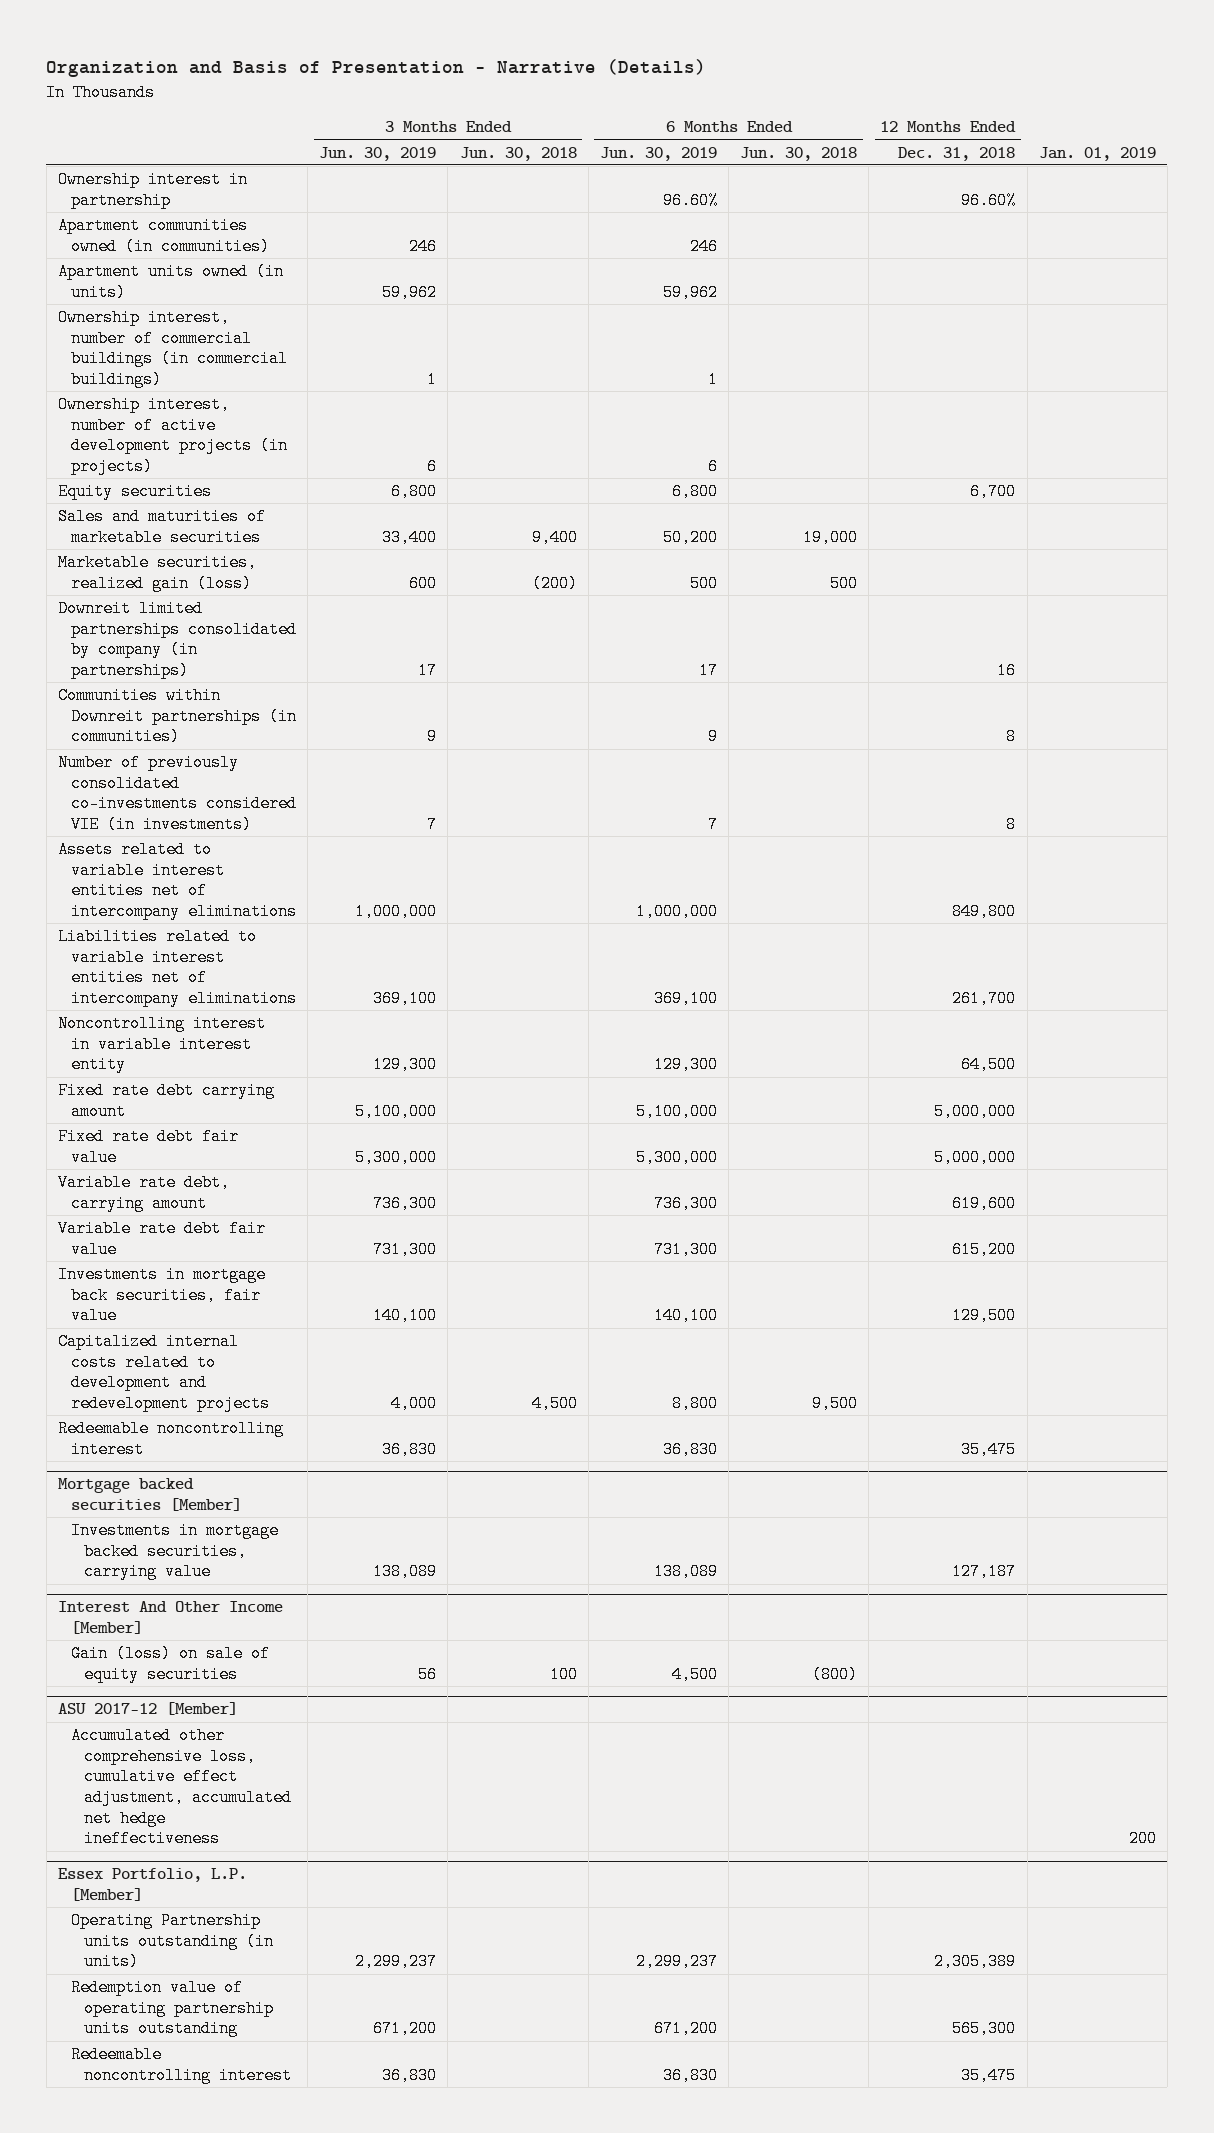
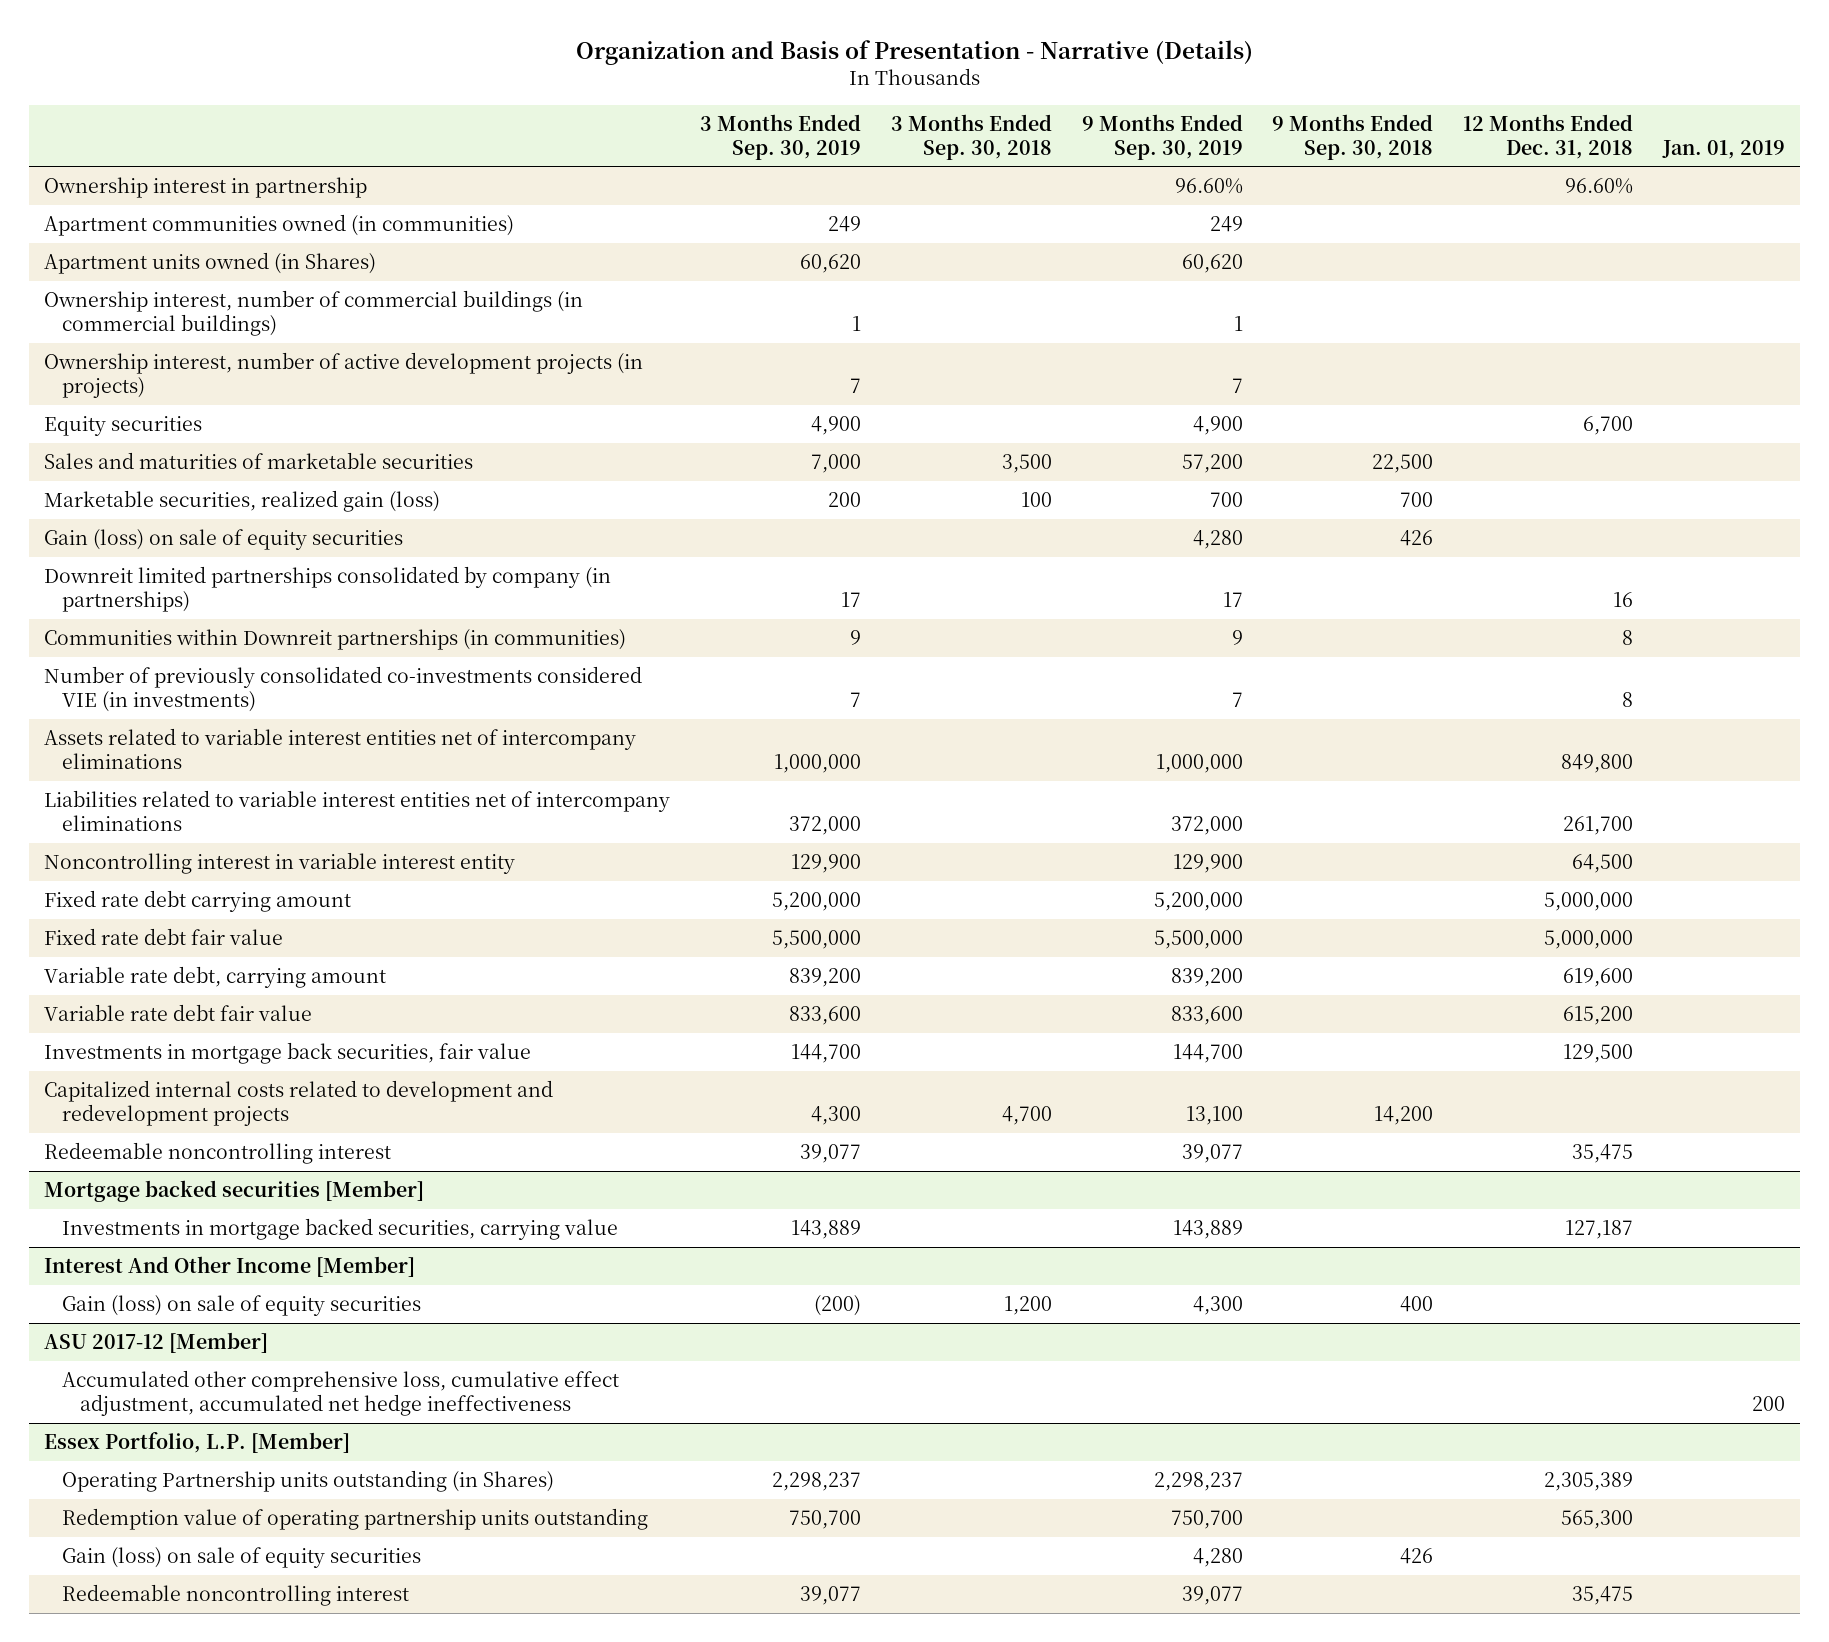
- | 3 Months Ended Jun. 30, 2019 | 3 Months Ended Jun. 30, 2018 | 6 Months Ended Jun. 30, 2019 | 6 Months Ended Jun. 30, 2018 | 12 Months Ended Dec. 31, 2018 | Jan. 01, 2019
+ | 3 Months Ended Sep. 30, 2019 | 3 Months Ended Sep. 30, 2018 | 9 Months Ended Sep. 30, 2019 | 9 Months Ended Sep. 30, 2018 | 12 Months Ended Dec. 31, 2018 | Jan. 01, 2019
- Apartment units owned (in units) | 59,962 | | 59,962 | | |
+ Apartment units owned (in Shares) | 60,620 | | 60,620 | | |
+ Gain (loss) on sale of equity securities | | | 4,280 | 426 | |
@ Essex Portfolio, L.P. [Member]
- Operating Partnership units outstanding (in units) | 2,299,237 | | 2,299,237 | | 2,305,389 |
+ Operating Partnership units outstanding (in Shares) | 2,298,237 | | 2,298,237 | | 2,305,389 |
+ Gain (loss) on sale of equity securities | | | 4,280 | 426 | |

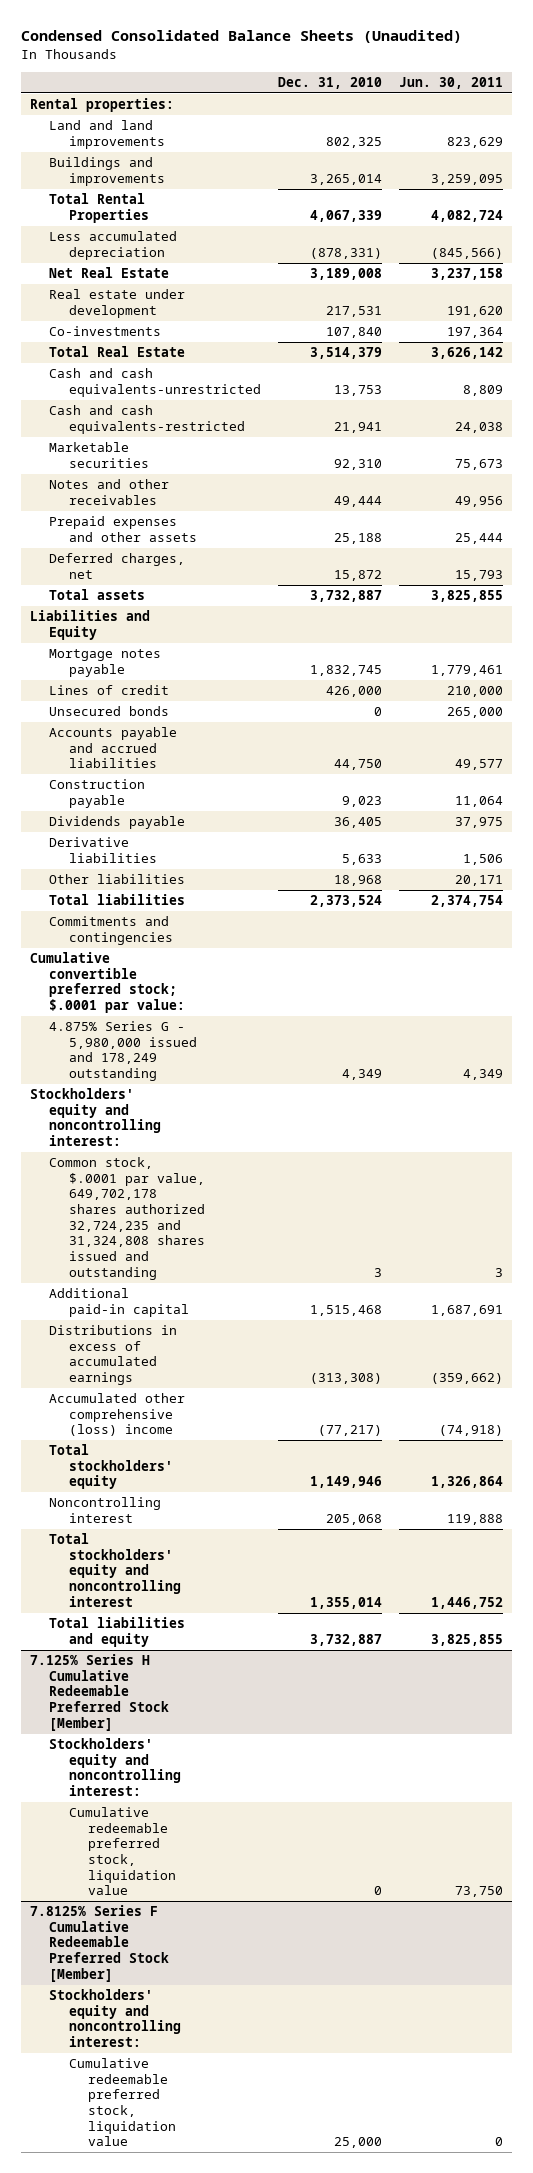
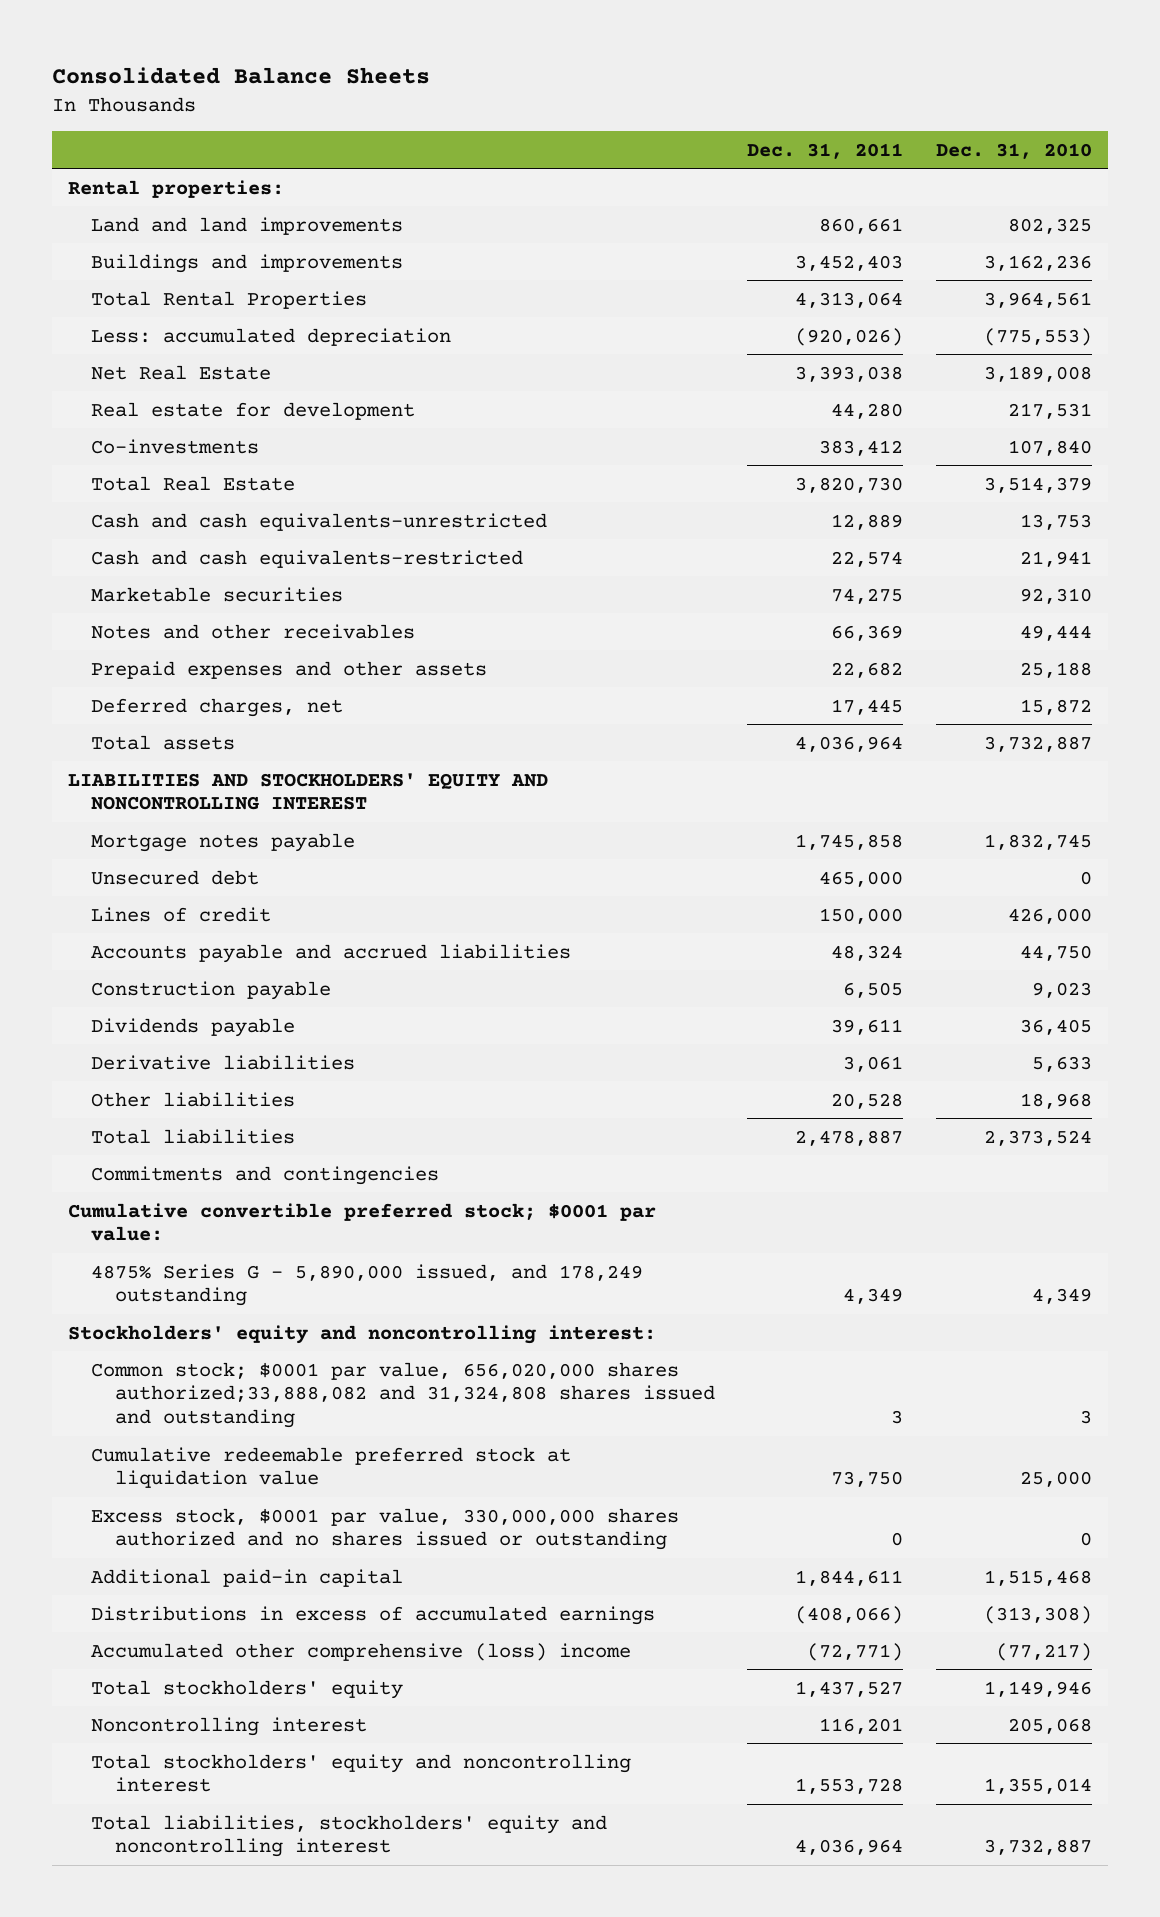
- Condensed Consolidated Balance Sheets (Unaudited)
+ Consolidated Balance Sheets
- | Dec. 31, 2010 | Jun. 30, 2011
+ | Dec. 31, 2011 | Dec. 31, 2010
- Buildings and improvements | 3,265,014 | 3,259,095
- Total Rental Properties | 4,067,339 | 4,082,724
- Less accumulated depreciation | (878,331) | (845,566)
+ Buildings and improvements | 3,452,403 | 3,162,236
+ Total Rental Properties | 4,313,064 | 3,964,561
+ Less: accumulated depreciation | (920,026) | (775,553)
- Real estate under development | 217,531 | 191,620
+ Real estate for development | 44,280 | 217,531
- Liabilities and Equity
+ LIABILITIES AND STOCKHOLDERS' EQUITY AND NONCONTROLLING INTEREST
+ Unsecured debt | 465,000 | 0
- Unsecured bonds | 0 | 265,000
- Cumulative convertible preferred stock; $.0001 par value:
- 4.875% Series G - 5,980,000 issued and 178,249 outstanding | 4,349 | 4,349
+ Cumulative convertible preferred stock; $0001 par value:
+ 4875% Series G - 5,890,000 issued, and 178,249 outstanding | 4,349 | 4,349
- Common stock, $.0001 par value, 649,702,178 shares authorized 32,724,235 and 31,324,808 shares issued and outstanding | 3 | 3
+ Common stock; $0001 par value, 656,020,000 shares authorized;33,888,082 and 31,324,808 shares issued and outstanding | 3 | 3
+ Cumulative redeemable preferred stock at liquidation value | 73,750 | 25,000
+ Excess stock, $0001 par value, 330,000,000 shares authorized and no shares issued or outstanding | 0 | 0
- Total liabilities and equity | 3,732,887 | 3,825,855
- 7.125% Series H Cumulative Redeemable Preferred Stock [Member]
- Stockholders' equity and noncontrolling interest:
- Cumulative redeemable preferred stock, liquidation value | 0 | 73,750
- 7.8125% Series F Cumulative Redeemable Preferred Stock [Member]
- Stockholders' equity and noncontrolling interest:
- Cumulative redeemable preferred stock, liquidation value | 25,000 | 0
+ Total liabilities, stockholders' equity and noncontrolling interest | 4,036,964 | 3,732,887

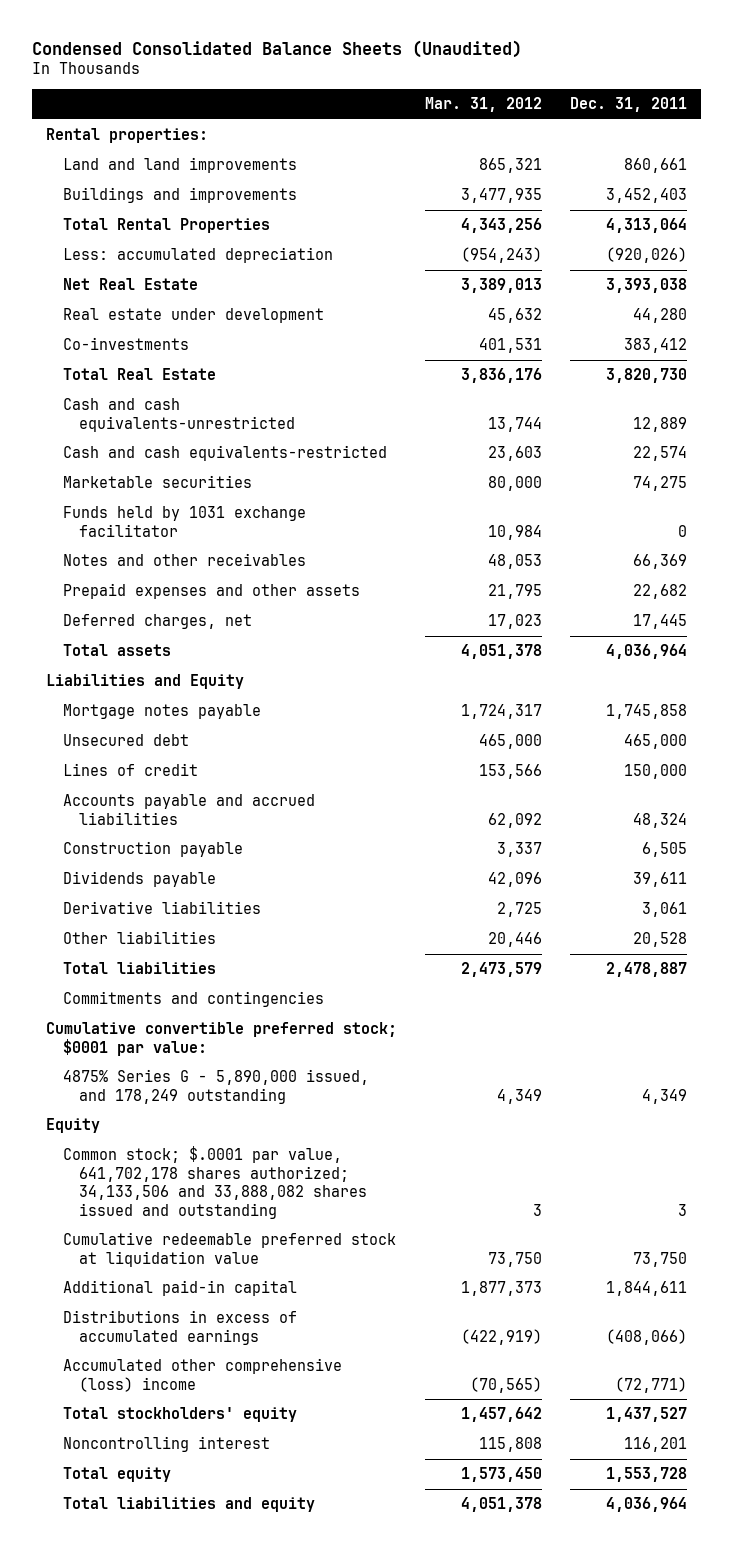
- Consolidated Balance Sheets
+ Condensed Consolidated Balance Sheets (Unaudited)
- | Dec. 31, 2011 | Dec. 31, 2010
+ | Mar. 31, 2012 | Dec. 31, 2011
- Real estate for development | 44,280 | 217,531
+ Real estate under development | 45,632 | 44,280
+ Funds held by 1031 exchange facilitator | 10,984 | 0
- LIABILITIES AND STOCKHOLDERS' EQUITY AND NONCONTROLLING INTEREST
+ Liabilities and Equity
- Stockholders' equity and noncontrolling interest:
- Common stock; $0001 par value, 656,020,000 shares authorized;33,888,082 and 31,324,808 shares issued and outstanding | 3 | 3
+ Equity
+ Common stock; $.0001 par value, 641,702,178 shares authorized; 34,133,506 and 33,888,082 shares issued and outstanding | 3 | 3
- Excess stock, $0001 par value, 330,000,000 shares authorized and no shares issued or outstanding | 0 | 0
- Total stockholders' equity and noncontrolling interest | 1,553,728 | 1,355,014
- Total liabilities, stockholders' equity and noncontrolling interest | 4,036,964 | 3,732,887
+ Total equity | 1,573,450 | 1,553,728
+ Total liabilities and equity | 4,051,378 | 4,036,964

